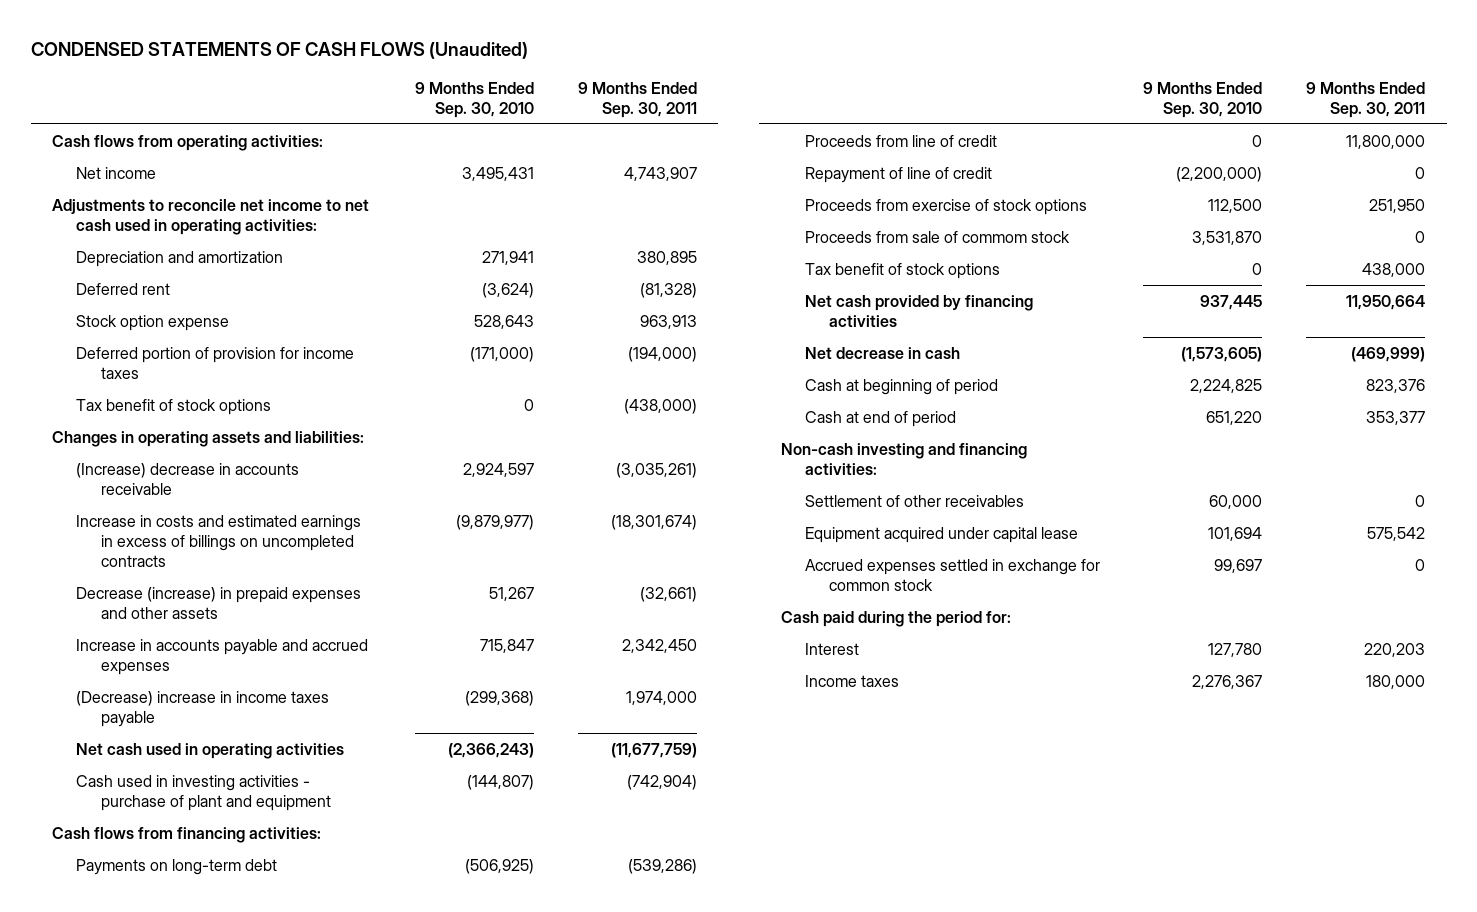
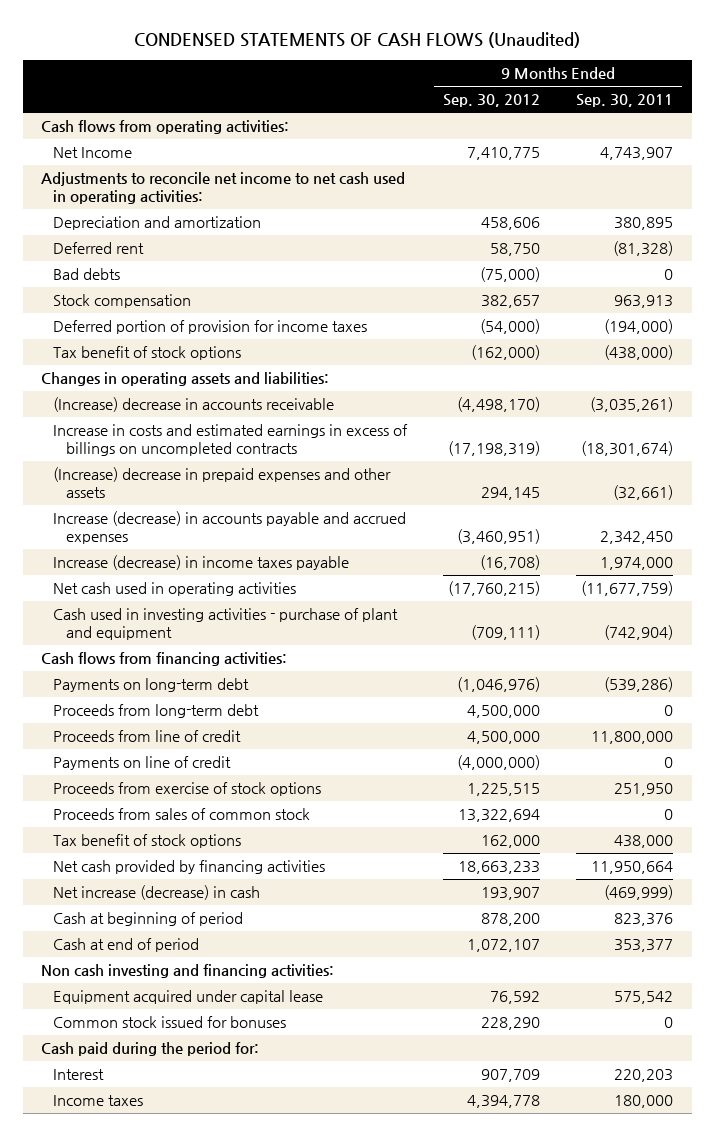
- | 9 Months Ended Sep. 30, 2010 | 9 Months Ended Sep. 30, 2011
+ | 9 Months Ended Sep. 30, 2012 | 9 Months Ended Sep. 30, 2011
- Net income | 3,495,431 | 4,743,907
+ Net Income | 7,410,775 | 4,743,907
- Stock option expense | 528,643 | 963,913
+ Bad debts | (75,000) | 0
+ Stock compensation | 382,657 | 963,913
- Decrease (increase) in prepaid expenses and other assets | 51,267 | (32,661)
- Increase in accounts payable and accrued expenses | 715,847 | 2,342,450
- (Decrease) increase in income taxes payable | (299,368) | 1,974,000
+ (Increase) decrease in prepaid expenses and other assets | 294,145 | (32,661)
+ Increase (decrease) in accounts payable and accrued expenses | (3,460,951) | 2,342,450
+ Increase (decrease) in income taxes payable | (16,708) | 1,974,000
+ Proceeds from long-term debt | 4,500,000 | 0
- Repayment of line of credit | (2,200,000) | 0
+ Payments on line of credit | (4,000,000) | 0
- Proceeds from sale of commom stock | 3,531,870 | 0
+ Proceeds from sales of common stock | 13,322,694 | 0
- Net decrease in cash | (1,573,605) | (469,999)
+ Net increase (decrease) in cash | 193,907 | (469,999)
- Non-cash investing and financing activities:
- Settlement of other receivables | 60,000 | 0
+ Non cash investing and financing activities:
- Accrued expenses settled in exchange for common stock | 99,697 | 0
+ Common stock issued for bonuses | 228,290 | 0

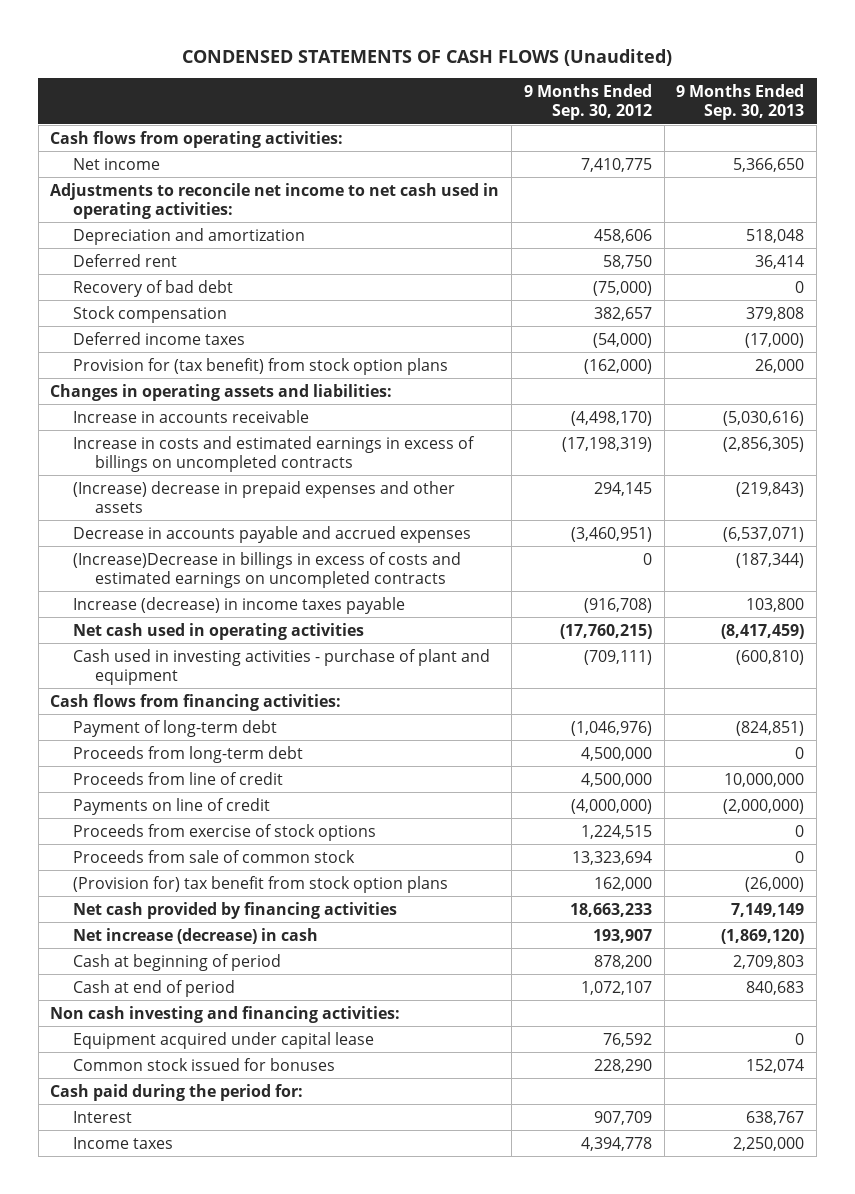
- | 9 Months Ended Sep. 30, 2012 | 9 Months Ended Sep. 30, 2011
+ | 9 Months Ended Sep. 30, 2012 | 9 Months Ended Sep. 30, 2013
- Net Income | 7,410,775 | 4,743,907
+ Net income | 7,410,775 | 5,366,650
- Bad debts | (75,000) | 0
+ Recovery of bad debt | (75,000) | 0
- Deferred portion of provision for income taxes | (54,000) | (194,000)
- Tax benefit of stock options | (162,000) | (438,000)
+ Deferred income taxes | (54,000) | (17,000)
+ Provision for (tax benefit) from stock option plans | (162,000) | 26,000
- (Increase) decrease in accounts receivable | (4,498,170) | (3,035,261)
+ Increase in accounts receivable | (4,498,170) | (5,030,616)
- Increase (decrease) in accounts payable and accrued expenses | (3,460,951) | 2,342,450
- Increase (decrease) in income taxes payable | (16,708) | 1,974,000
+ Decrease in accounts payable and accrued expenses | (3,460,951) | (6,537,071)
+ (Increase)Decrease in billings in excess of costs and estimated earnings on uncompleted contracts | 0 | (187,344)
+ Increase (decrease) in income taxes payable | (916,708) | 103,800
- Payments on long-term debt | (1,046,976) | (539,286)
+ Payment of long-term debt | (1,046,976) | (824,851)
- Proceeds from exercise of stock options | 1,225,515 | 251,950
- Proceeds from sales of common stock | 13,322,694 | 0
- Tax benefit of stock options | 162,000 | 438,000
+ Proceeds from exercise of stock options | 1,224,515 | 0
+ Proceeds from sale of common stock | 13,323,694 | 0
+ (Provision for) tax benefit from stock option plans | 162,000 | (26,000)

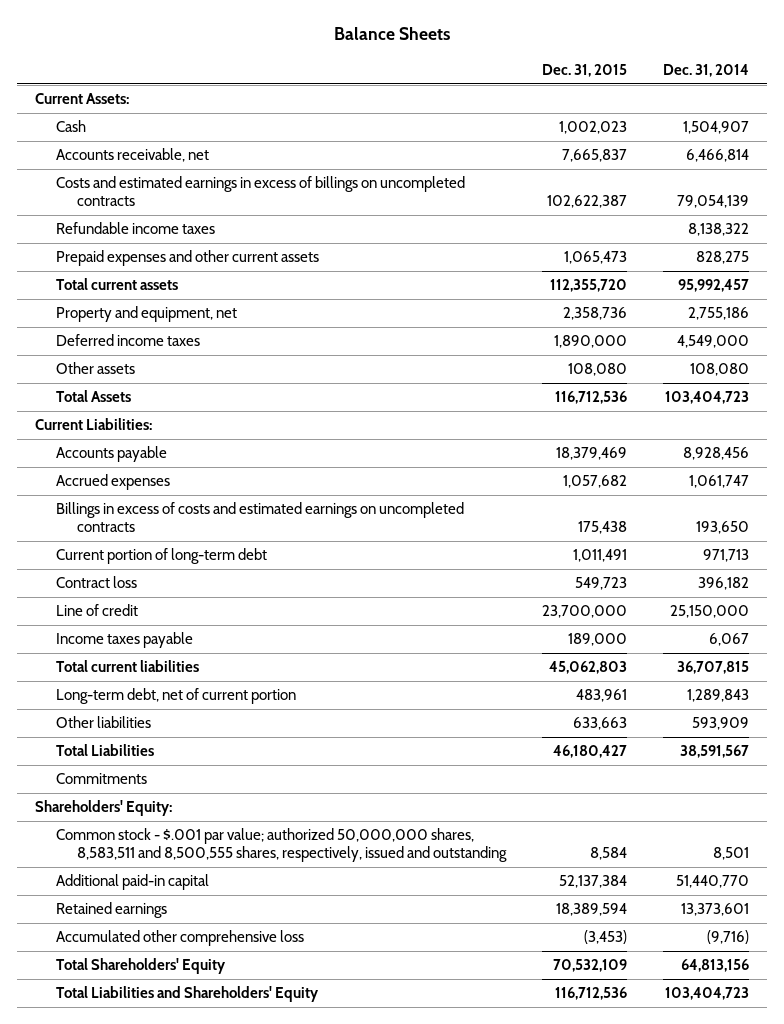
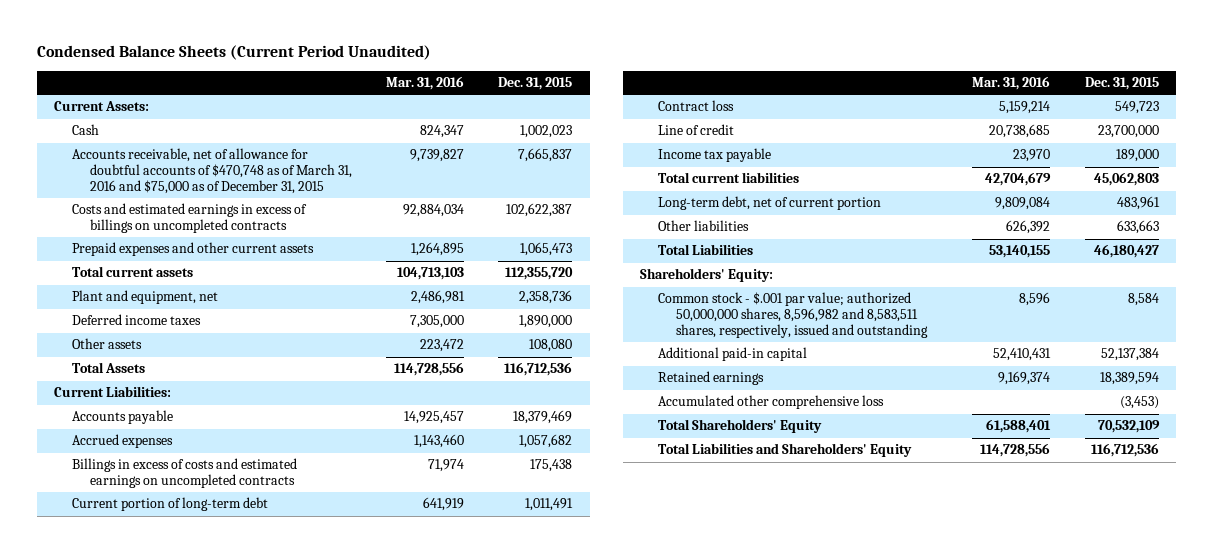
- Balance Sheets
+ Condensed Balance Sheets (Current Period Unaudited)
- | Dec. 31, 2015 | Dec. 31, 2014
+ | Mar. 31, 2016 | Dec. 31, 2015
- Accounts receivable, net | 7,665,837 | 6,466,814
+ Accounts receivable, net of allowance for doubtful accounts of $470,748 as of March 31, 2016 and $75,000 as of December 31, 2015 | 9,739,827 | 7,665,837
- Refundable income taxes | | 8,138,322
- Property and equipment, net | 2,358,736 | 2,755,186
+ Plant and equipment, net | 2,486,981 | 2,358,736
- Income taxes payable | 189,000 | 6,067
+ Income tax payable | 23,970 | 189,000
- Commitments
- Common stock - $.001 par value; authorized 50,000,000 shares, 8,583,511 and 8,500,555 shares, respectively, issued and outstanding | 8,584 | 8,501
+ Common stock - $.001 par value; authorized 50,000,000 shares, 8,596,982 and 8,583,511 shares, respectively, issued and outstanding | 8,596 | 8,584

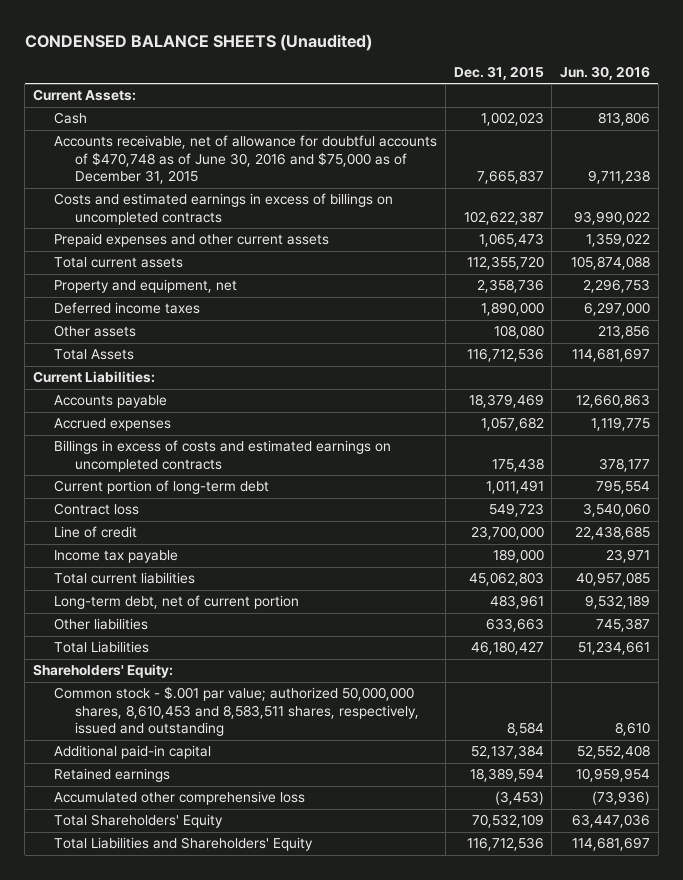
- Condensed Balance Sheets (Current Period Unaudited)
+ CONDENSED BALANCE SHEETS (Unaudited)
- | Mar. 31, 2016 | Dec. 31, 2015
+ | Dec. 31, 2015 | Jun. 30, 2016
- Accounts receivable, net of allowance for doubtful accounts of $470,748 as of March 31, 2016 and $75,000 as of December 31, 2015 | 9,739,827 | 7,665,837
+ Accounts receivable, net of allowance for doubtful accounts of $470,748 as of June 30, 2016 and $75,000 as of December 31, 2015 | 7,665,837 | 9,711,238
- Plant and equipment, net | 2,486,981 | 2,358,736
+ Property and equipment, net | 2,358,736 | 2,296,753
- Common stock - $.001 par value; authorized 50,000,000 shares, 8,596,982 and 8,583,511 shares, respectively, issued and outstanding | 8,596 | 8,584
+ Common stock - $.001 par value; authorized 50,000,000 shares, 8,610,453 and 8,583,511 shares, respectively, issued and outstanding | 8,584 | 8,610

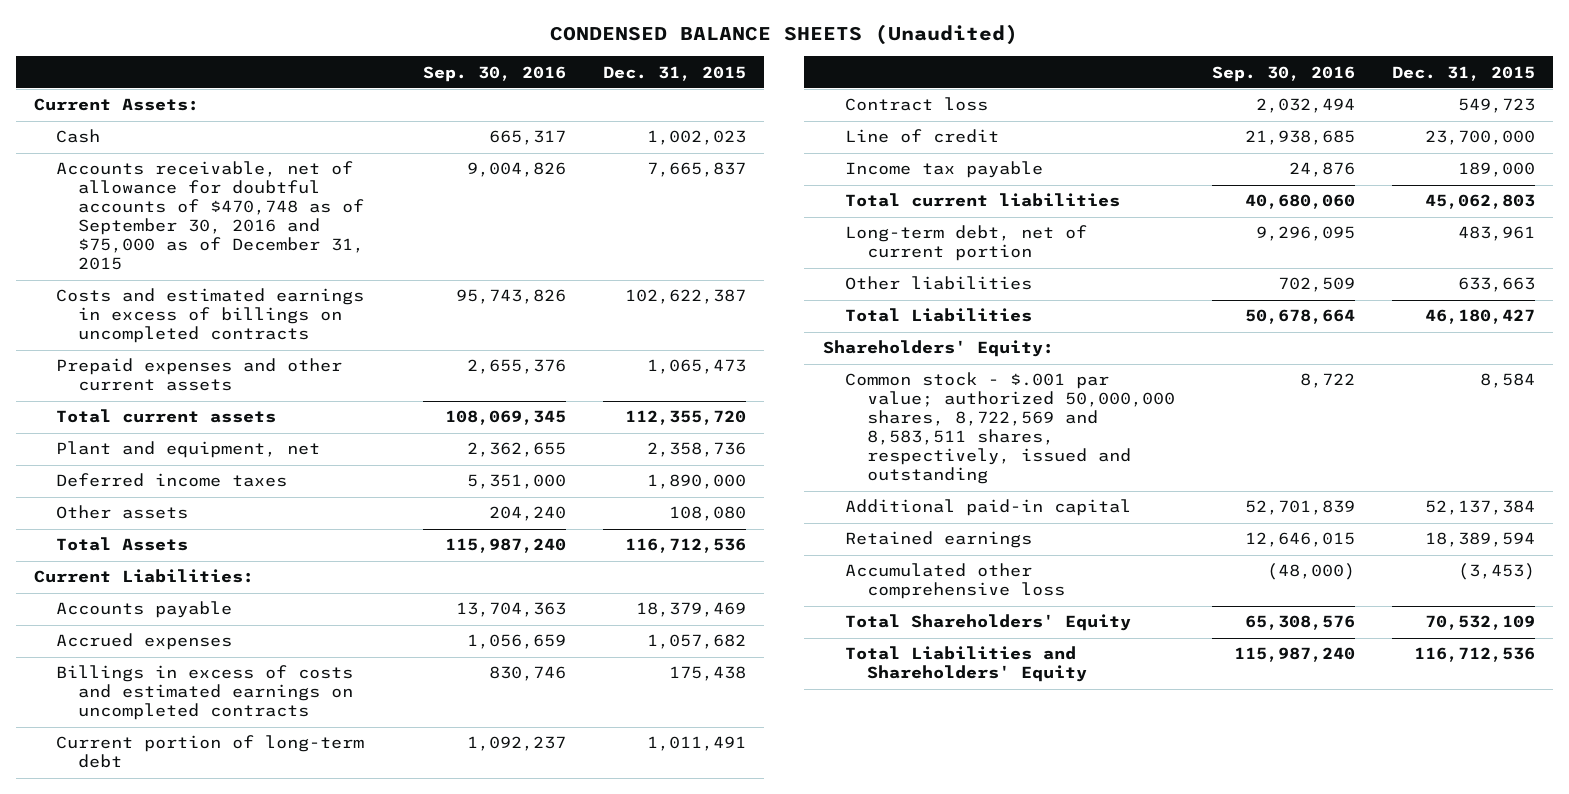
- | Dec. 31, 2015 | Jun. 30, 2016
+ | Sep. 30, 2016 | Dec. 31, 2015
- Accounts receivable, net of allowance for doubtful accounts of $470,748 as of June 30, 2016 and $75,000 as of December 31, 2015 | 7,665,837 | 9,711,238
+ Accounts receivable, net of allowance for doubtful accounts of $470,748 as of September 30, 2016 and $75,000 as of December 31, 2015 | 9,004,826 | 7,665,837
- Property and equipment, net | 2,358,736 | 2,296,753
+ Plant and equipment, net | 2,362,655 | 2,358,736
- Common stock - $.001 par value; authorized 50,000,000 shares, 8,610,453 and 8,583,511 shares, respectively, issued and outstanding | 8,584 | 8,610
+ Common stock - $.001 par value; authorized 50,000,000 shares, 8,722,569 and 8,583,511 shares, respectively, issued and outstanding | 8,722 | 8,584

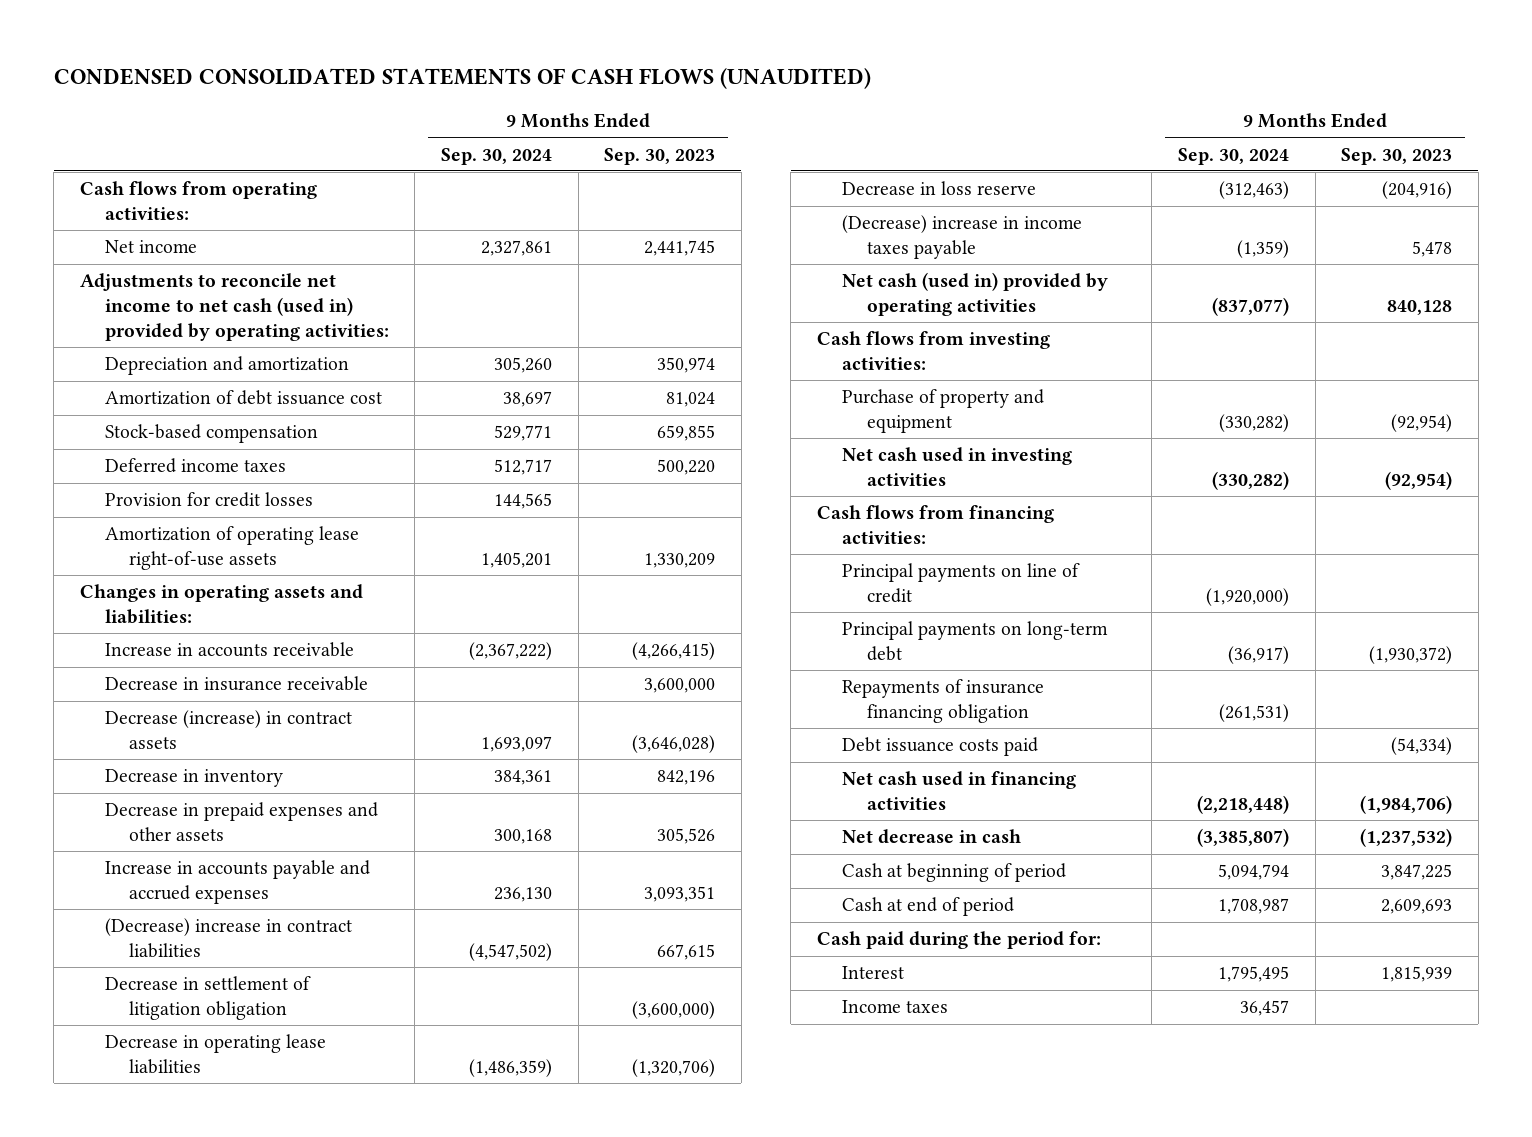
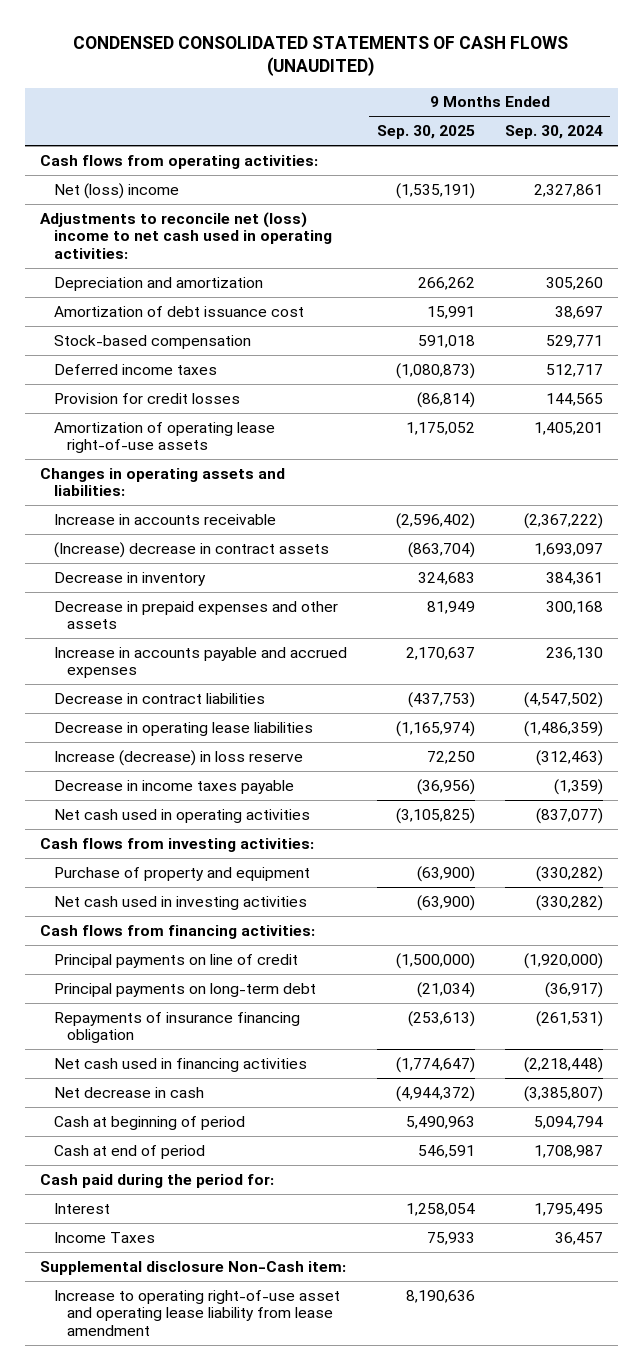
- | 9 Months Ended Sep. 30, 2024 | 9 Months Ended Sep. 30, 2023
+ | 9 Months Ended Sep. 30, 2025 | 9 Months Ended Sep. 30, 2024
- Net income | 2,327,861 | 2,441,745
- Adjustments to reconcile net income to net cash (used in) provided by operating activities:
+ Net (loss) income | (1,535,191) | 2,327,861
+ Adjustments to reconcile net (loss) income to net cash used in operating activities:
- Decrease in insurance receivable | | 3,600,000
- Decrease (increase) in contract assets | 1,693,097 | (3,646,028)
+ (Increase) decrease in contract assets | (863,704) | 1,693,097
- (Decrease) increase in contract liabilities | (4,547,502) | 667,615
- Decrease in settlement of litigation obligation | | (3,600,000)
+ Decrease in contract liabilities | (437,753) | (4,547,502)
- Decrease in loss reserve | (312,463) | (204,916)
- (Decrease) increase in income taxes payable | (1,359) | 5,478
- Net cash (used in) provided by operating activities | (837,077) | 840,128
+ Increase (decrease) in loss reserve | 72,250 | (312,463)
+ Decrease in income taxes payable | (36,956) | (1,359)
+ Net cash used in operating activities | (3,105,825) | (837,077)
- Debt issuance costs paid | | (54,334)
- Income taxes | 36,457 |
+ Income Taxes | 75,933 | 36,457
+ Supplemental disclosure Non-Cash item:
+ Increase to operating right-of-use asset and operating lease liability from lease amendment | 8,190,636 |

